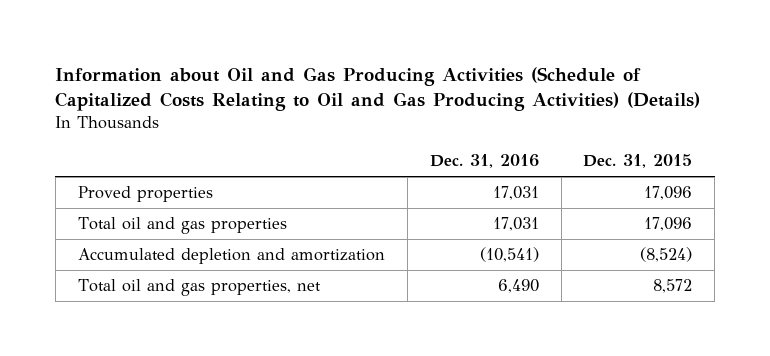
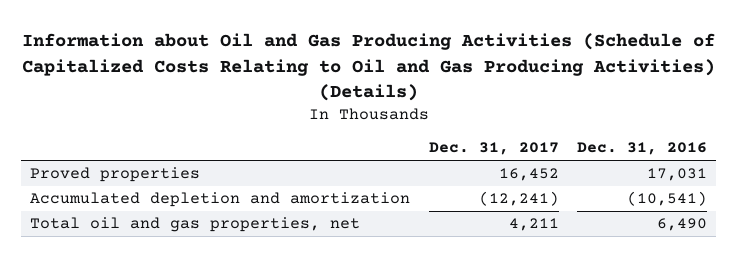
- | Dec. 31, 2016 | Dec. 31, 2015
+ | Dec. 31, 2017 | Dec. 31, 2016
- Total oil and gas properties | 17,031 | 17,096

